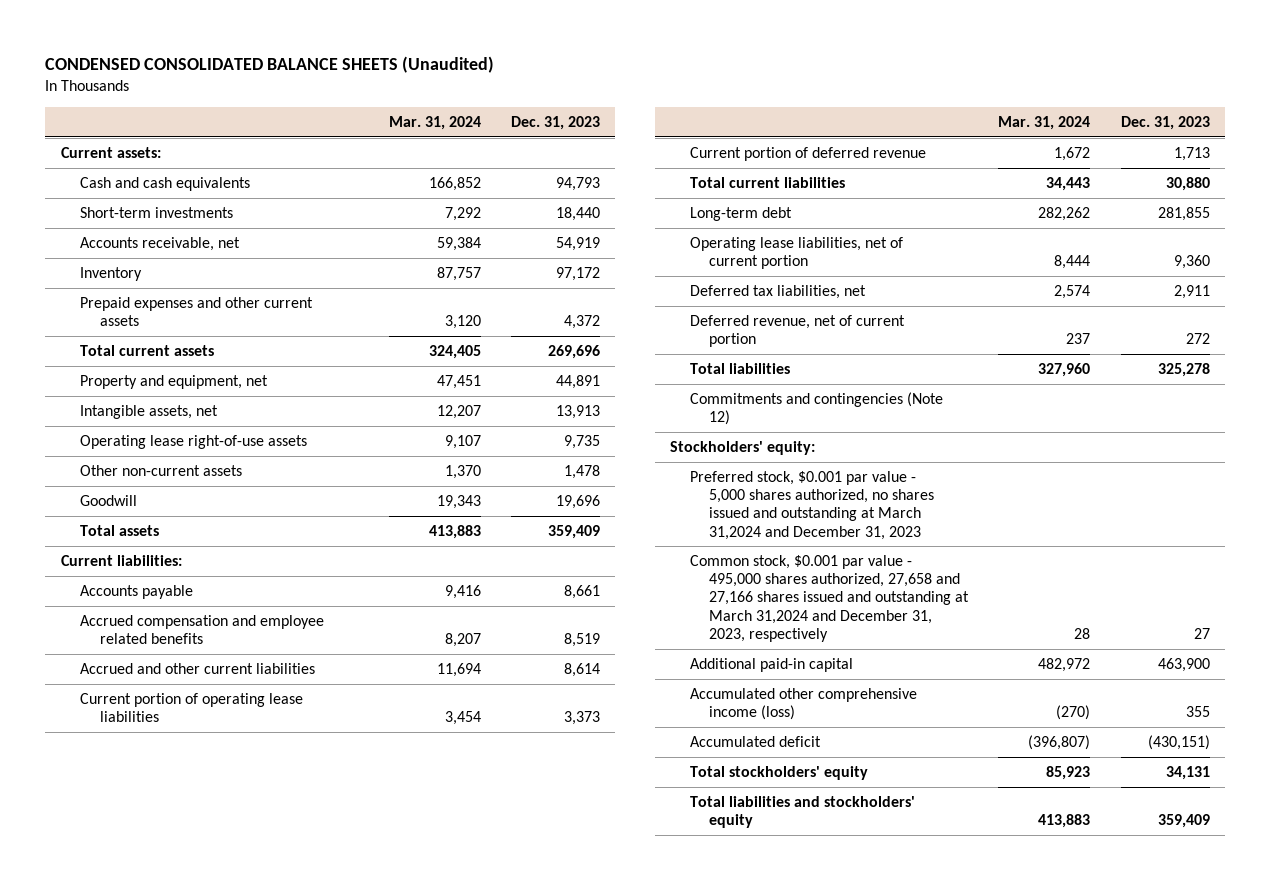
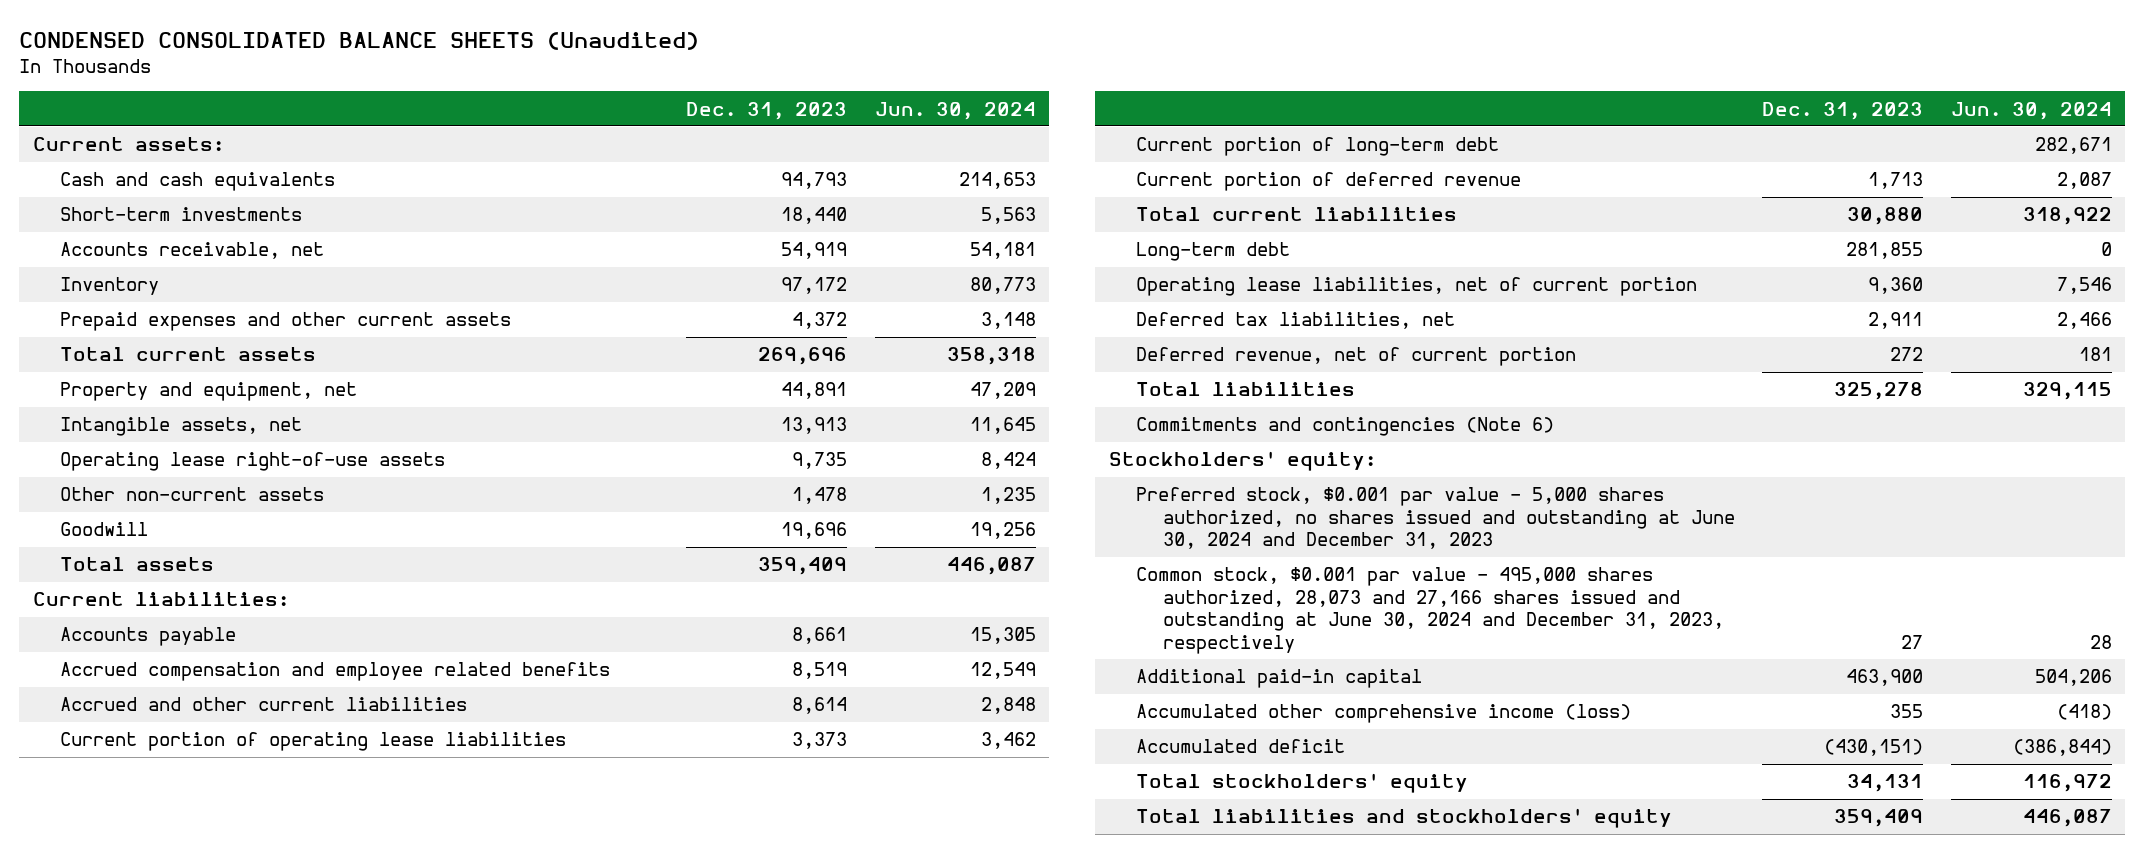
- | Mar. 31, 2024 | Dec. 31, 2023
+ | Dec. 31, 2023 | Jun. 30, 2024
+ Current portion of long-term debt | | 282,671
- Commitments and contingencies (Note 12)
+ Commitments and contingencies (Note 6)
- Preferred stock, $0.001 par value - 5,000 shares authorized, no shares issued and outstanding at March 31,2024 and December 31, 2023
- Common stock, $0.001 par value - 495,000 shares authorized, 27,658 and 27,166 shares issued and outstanding at March 31,2024 and December 31, 2023, respectively | 28 | 27
+ Preferred stock, $0.001 par value - 5,000 shares authorized, no shares issued and outstanding at June 30, 2024 and December 31, 2023
+ Common stock, $0.001 par value - 495,000 shares authorized, 28,073 and 27,166 shares issued and outstanding at June 30, 2024 and December 31, 2023, respectively | 27 | 28

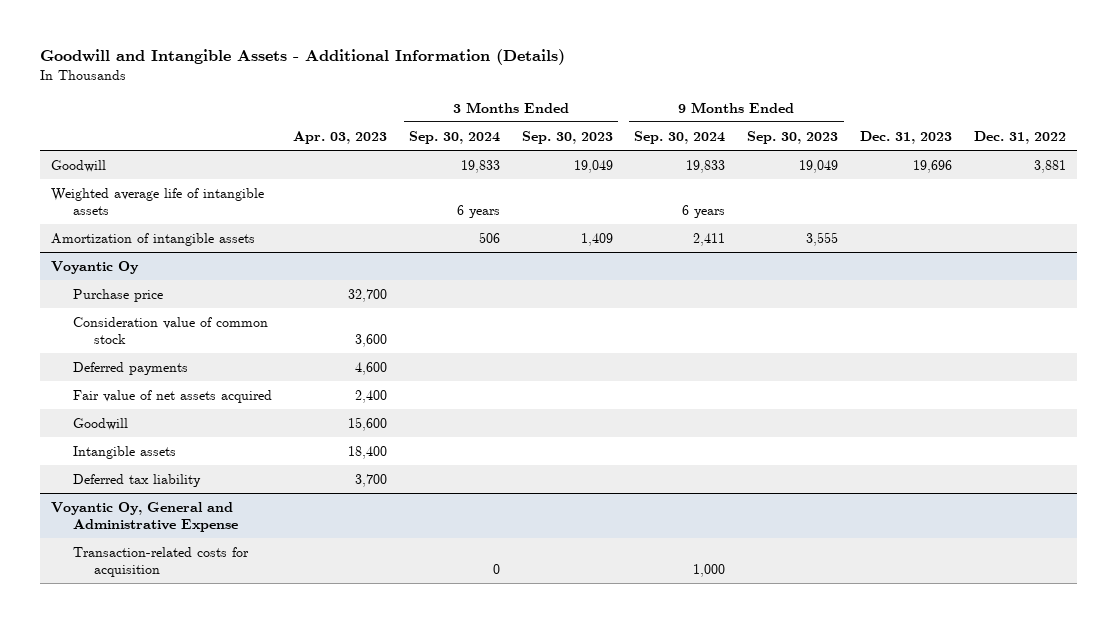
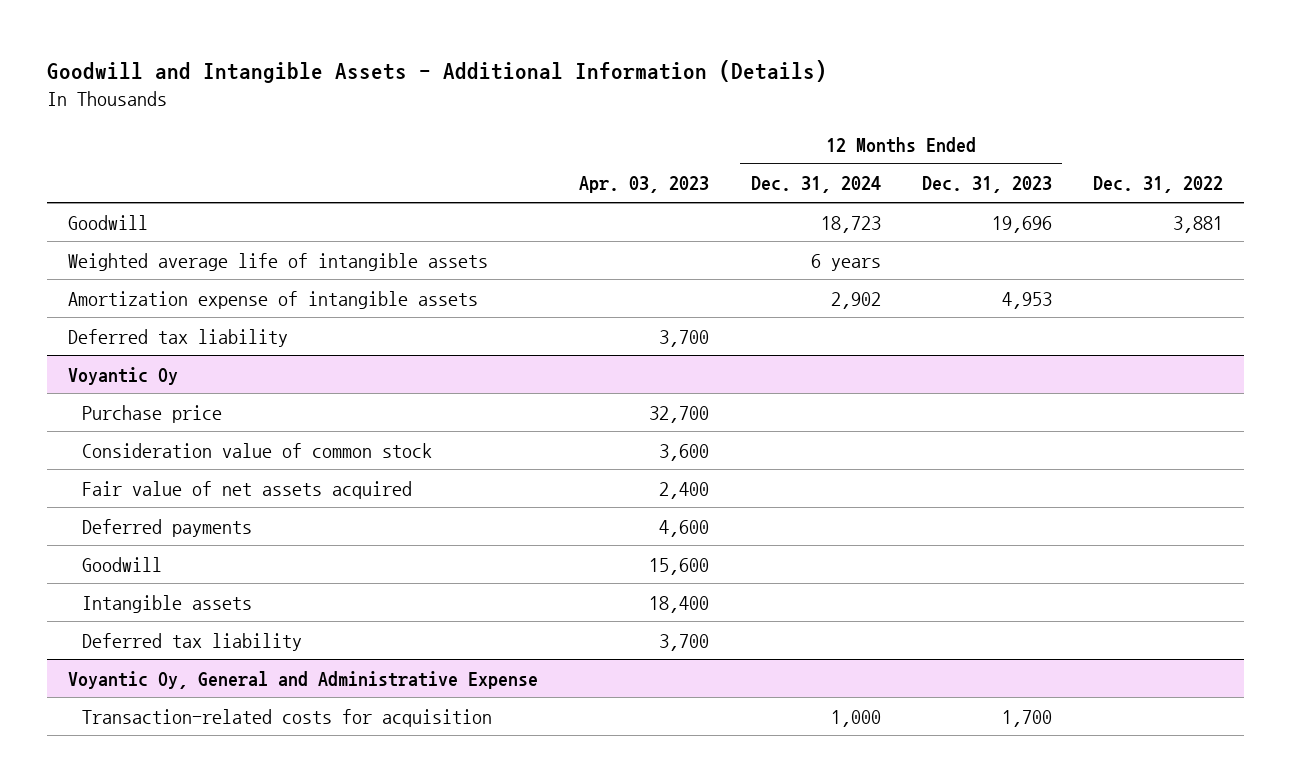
- | Apr. 03, 2023 | 3 Months Ended Sep. 30, 2024 | 3 Months Ended Sep. 30, 2023 | 9 Months Ended Sep. 30, 2024 | 9 Months Ended Sep. 30, 2023 | Dec. 31, 2023 | Dec. 31, 2022
+ | Apr. 03, 2023 | 12 Months Ended Dec. 31, 2024 | 12 Months Ended Dec. 31, 2023 | Dec. 31, 2022
- Amortization of intangible assets | | 506 | 1,409 | 2,411 | 3,555 | |
+ Amortization expense of intangible assets | | 2,902 | 4,953 |
+ Deferred tax liability | 3,700 | | |
@ Voyantic Oy
moved down: Deferred payments | 4,600 | | |

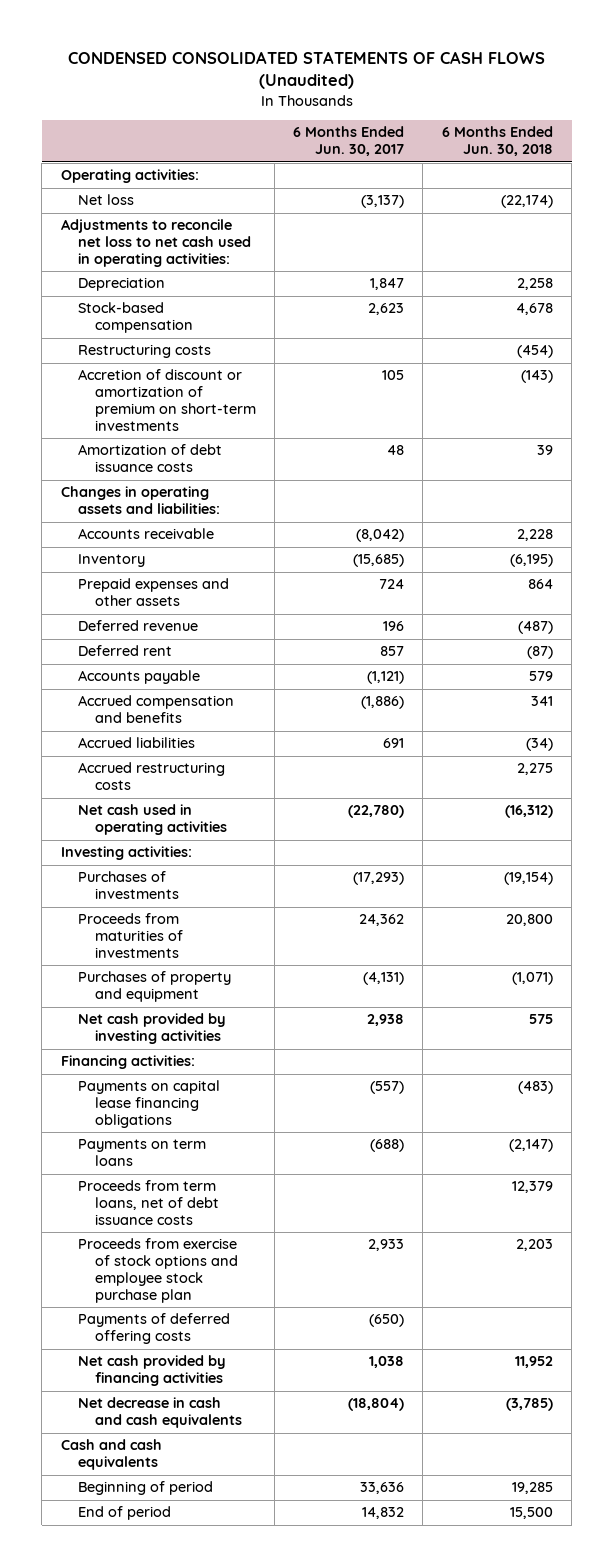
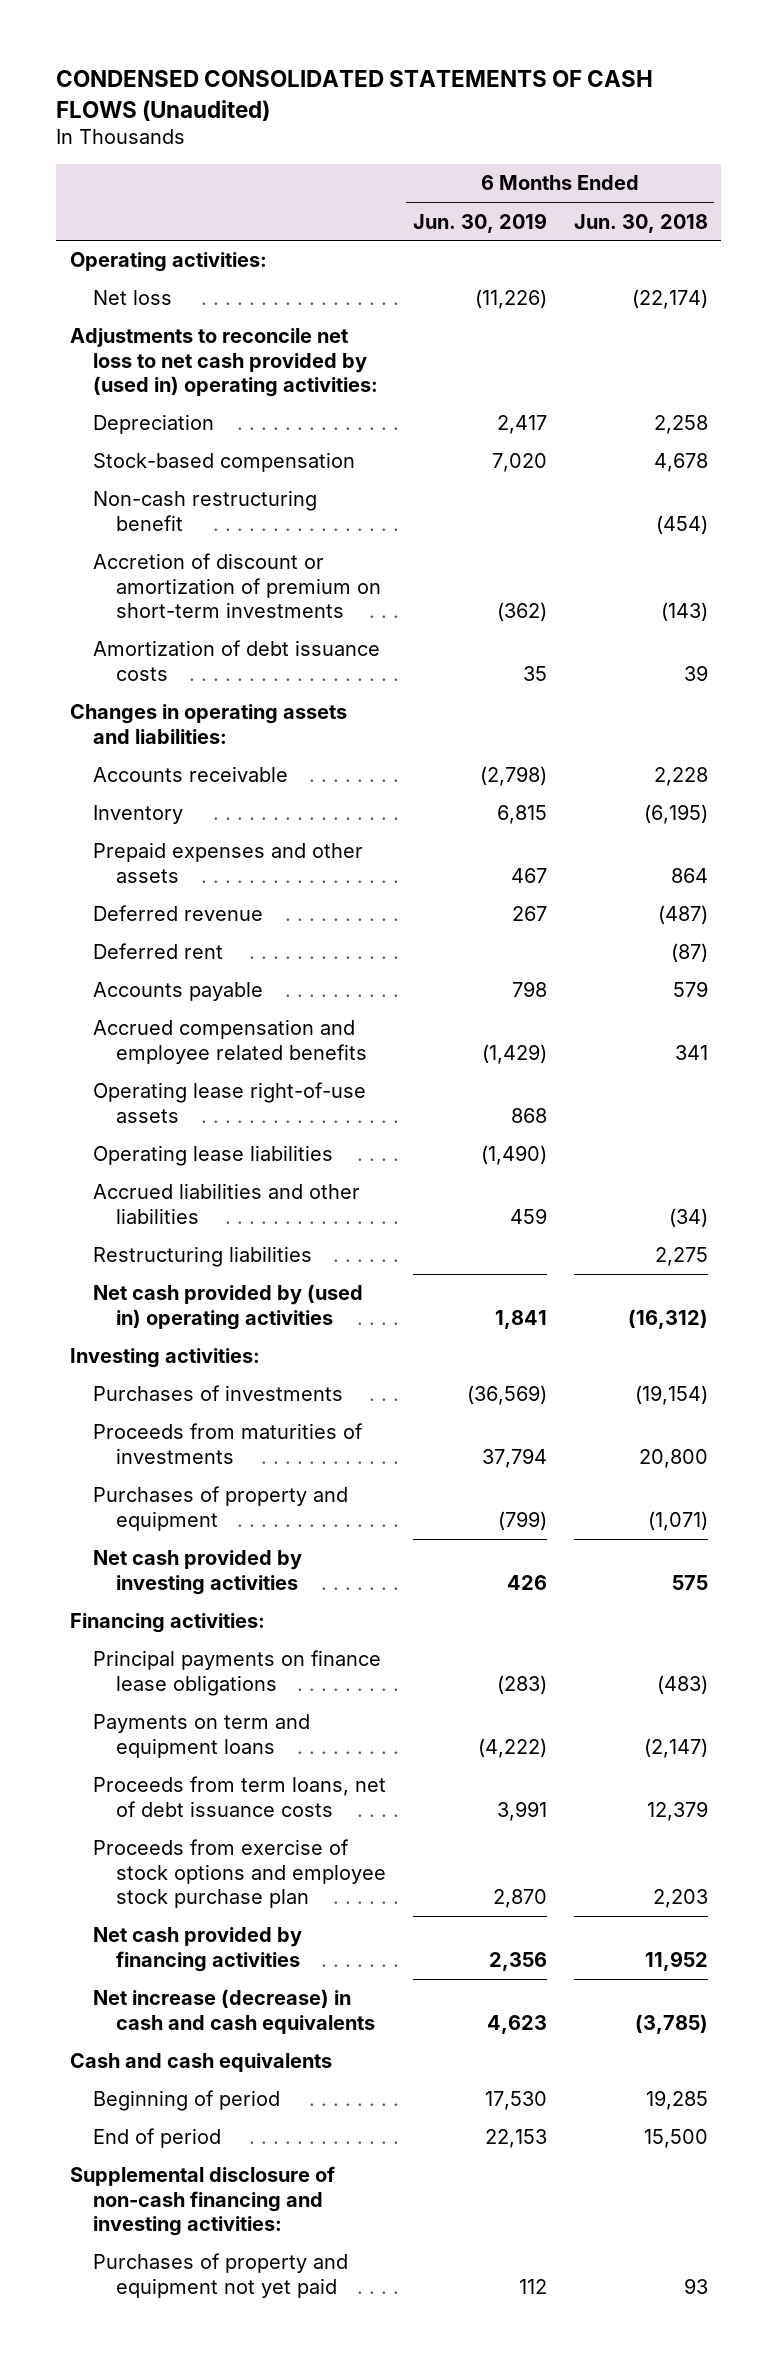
- | 6 Months Ended Jun. 30, 2017 | 6 Months Ended Jun. 30, 2018
+ | 6 Months Ended Jun. 30, 2019 | 6 Months Ended Jun. 30, 2018
- Adjustments to reconcile net loss to net cash used in operating activities:
+ Adjustments to reconcile net loss to net cash provided by (used in) operating activities:
- Restructuring costs | | (454)
+ Non-cash restructuring benefit | | (454)
- Accrued compensation and benefits | (1,886) | 341
- Accrued liabilities | 691 | (34)
- Accrued restructuring costs | | 2,275
- Net cash used in operating activities | (22,780) | (16,312)
+ Accrued compensation and employee related benefits | (1,429) | 341
+ Operating lease right-of-use assets | 868 |
+ Operating lease liabilities | (1,490) |
+ Accrued liabilities and other liabilities | 459 | (34)
+ Restructuring liabilities | | 2,275
+ Net cash provided by (used in) operating activities | 1,841 | (16,312)
- Payments on capital lease financing obligations | (557) | (483)
- Payments on term loans | (688) | (2,147)
+ Principal payments on finance lease obligations | (283) | (483)
+ Payments on term and equipment loans | (4,222) | (2,147)
- Payments of deferred offering costs | (650) |
- Net decrease in cash and cash equivalents | (18,804) | (3,785)
+ Net increase (decrease) in cash and cash equivalents | 4,623 | (3,785)
+ Supplemental disclosure of non-cash financing and investing activities:
+ Purchases of property and equipment not yet paid | 112 | 93

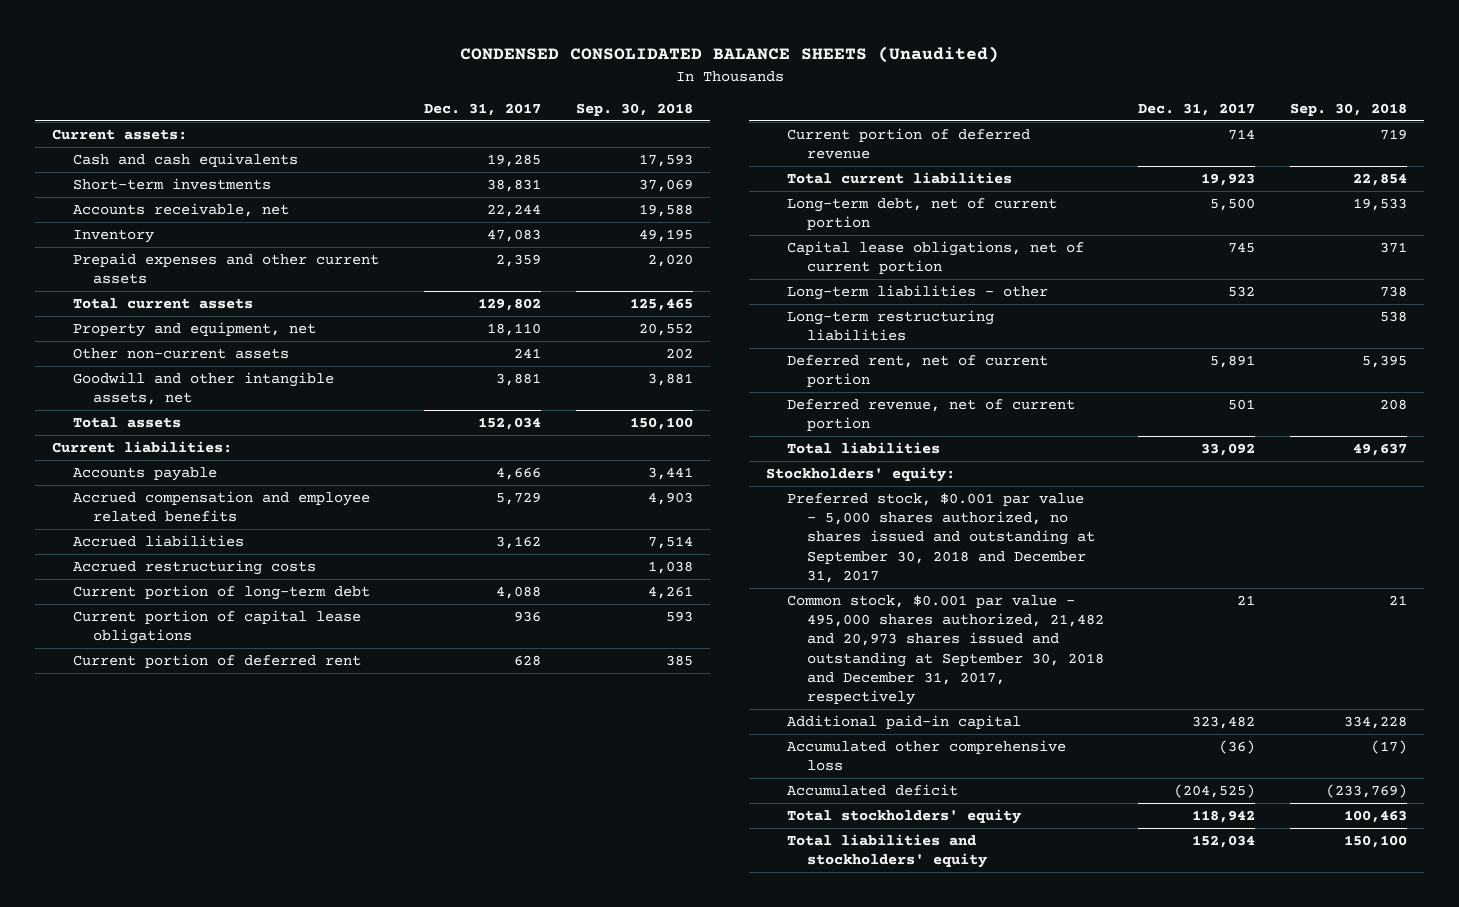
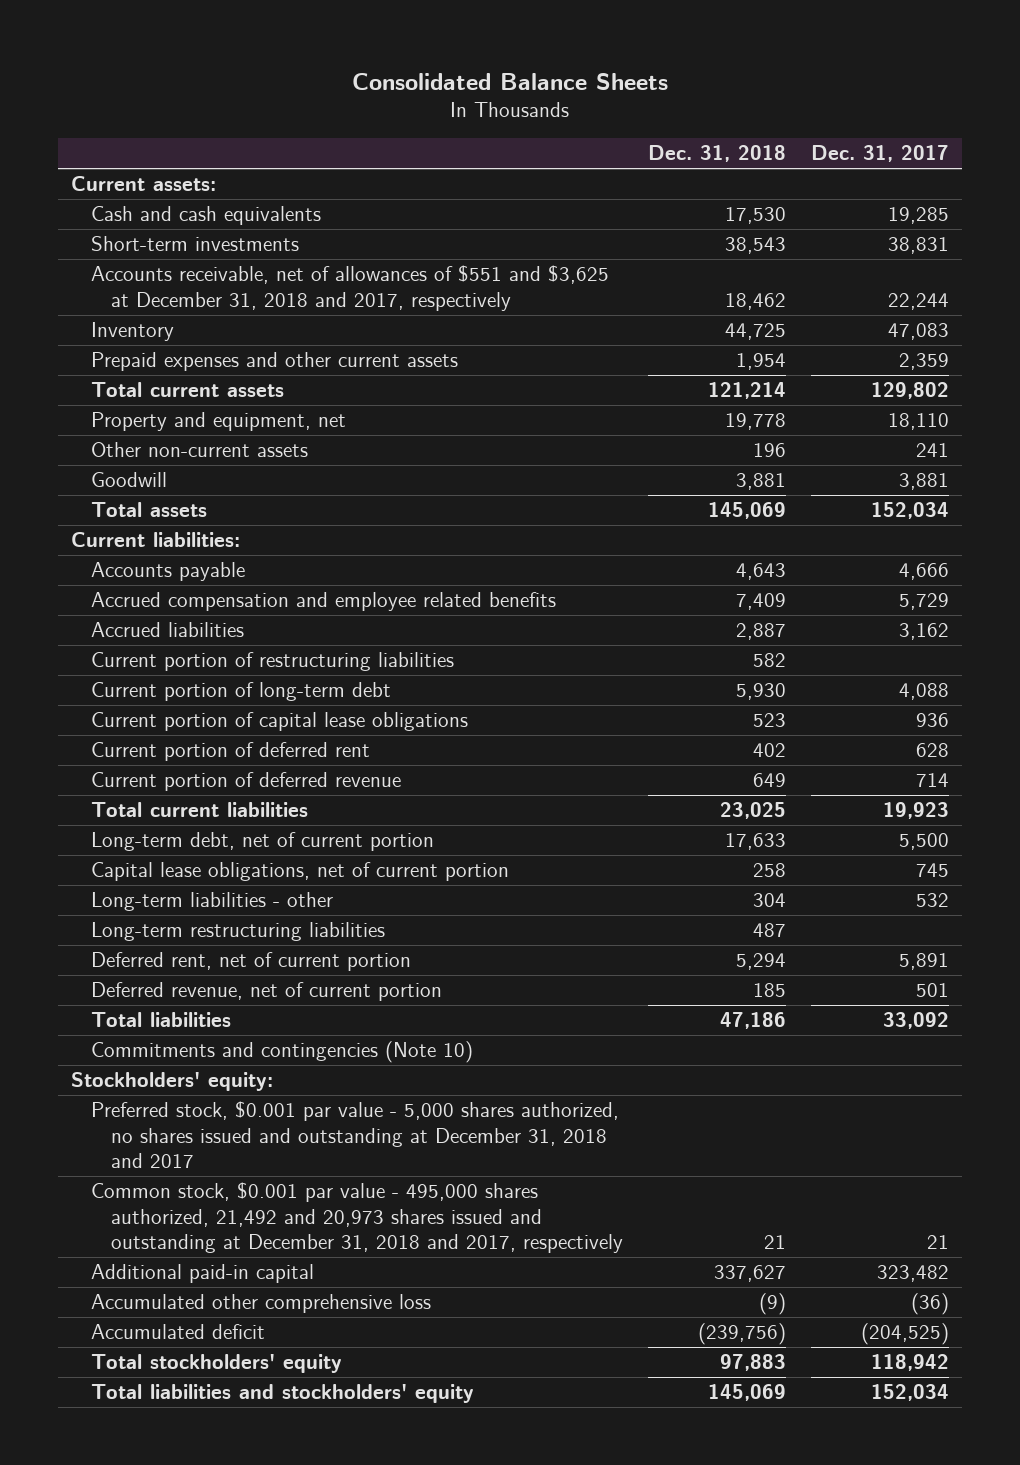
- CONDENSED CONSOLIDATED BALANCE SHEETS (Unaudited)
+ Consolidated Balance Sheets
- | Dec. 31, 2017 | Sep. 30, 2018
+ | Dec. 31, 2018 | Dec. 31, 2017
- Accounts receivable, net | 22,244 | 19,588
+ Accounts receivable, net of allowances of $551 and $3,625 at December 31, 2018 and 2017, respectively | 18,462 | 22,244
- Goodwill and other intangible assets, net | 3,881 | 3,881
+ Goodwill | 3,881 | 3,881
- Accrued restructuring costs | | 1,038
+ Current portion of restructuring liabilities | 582 |
+ Commitments and contingencies (Note 10)
- Preferred stock, $0.001 par value - 5,000 shares authorized, no shares issued and outstanding at September 30, 2018 and December 31, 2017
- Common stock, $0.001 par value - 495,000 shares authorized, 21,482 and 20,973 shares issued and outstanding at September 30, 2018 and December 31, 2017, respectively | 21 | 21
+ Preferred stock, $0.001 par value - 5,000 shares authorized, no shares issued and outstanding at December 31, 2018 and 2017
+ Common stock, $0.001 par value - 495,000 shares authorized, 21,492 and 20,973 shares issued and outstanding at December 31, 2018 and 2017, respectively | 21 | 21

